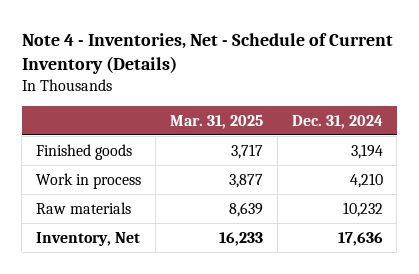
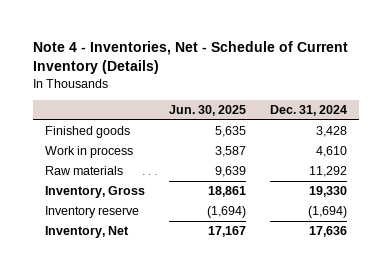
- | Mar. 31, 2025 | Dec. 31, 2024
+ | Jun. 30, 2025 | Dec. 31, 2024
- Finished goods | 3,717 | 3,194
- Work in process | 3,877 | 4,210
- Raw materials | 8,639 | 10,232
+ Finished goods | 5,635 | 3,428
+ Work in process | 3,587 | 4,610
+ Raw materials | 9,639 | 11,292
+ Inventory, Gross | 18,861 | 19,330
+ Inventory reserve | (1,694) | (1,694)

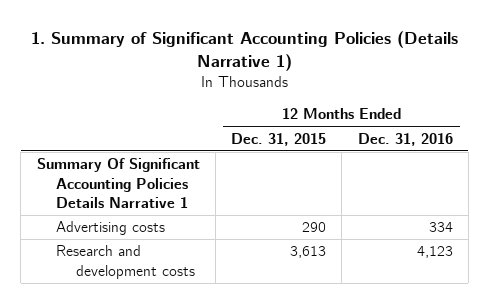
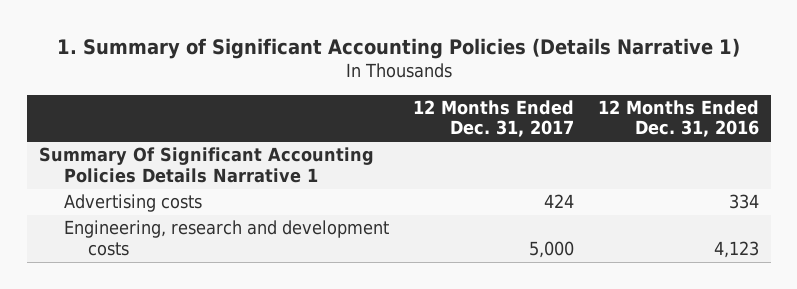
- | 12 Months Ended Dec. 31, 2015 | 12 Months Ended Dec. 31, 2016
+ | 12 Months Ended Dec. 31, 2017 | 12 Months Ended Dec. 31, 2016
- Research and development costs | 3,613 | 4,123
+ Engineering, research and development costs | 5,000 | 4,123

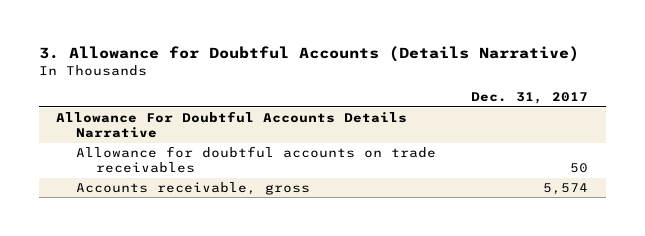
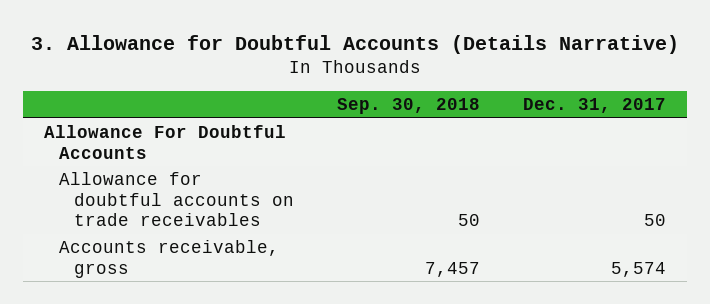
- | Dec. 31, 2017
+ | Sep. 30, 2018 | Dec. 31, 2017
- Allowance For Doubtful Accounts Details Narrative
+ Allowance For Doubtful Accounts

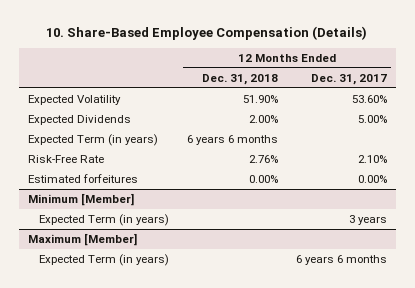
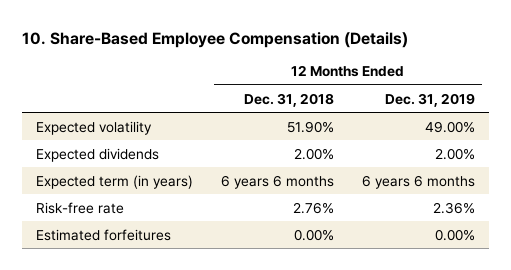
- | 12 Months Ended Dec. 31, 2018 | 12 Months Ended Dec. 31, 2017
+ | 12 Months Ended Dec. 31, 2018 | 12 Months Ended Dec. 31, 2019
- Expected Volatility | 51.90% | 53.60%
- Expected Dividends | 2.00% | 5.00%
- Expected Term (in years) | 6 years 6 months |
- Risk-Free Rate | 2.76% | 2.10%
+ Expected volatility | 51.90% | 49.00%
+ Expected dividends | 2.00% | 2.00%
+ Expected term (in years) | 6 years 6 months | 6 years 6 months
+ Risk-free rate | 2.76% | 2.36%
- Minimum [Member]
- Expected Term (in years) | | 3 years
- Maximum [Member]
- Expected Term (in years) | | 6 years 6 months

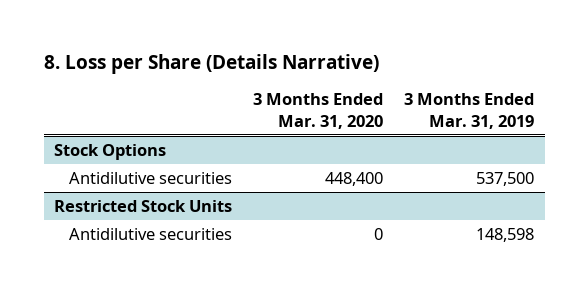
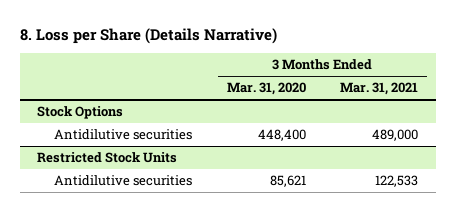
- | 3 Months Ended Mar. 31, 2020 | 3 Months Ended Mar. 31, 2019
+ | 3 Months Ended Mar. 31, 2020 | 3 Months Ended Mar. 31, 2021
@ Restricted Stock Units
- Antidilutive securities | 0 | 148,598
+ Antidilutive securities | 85,621 | 122,533

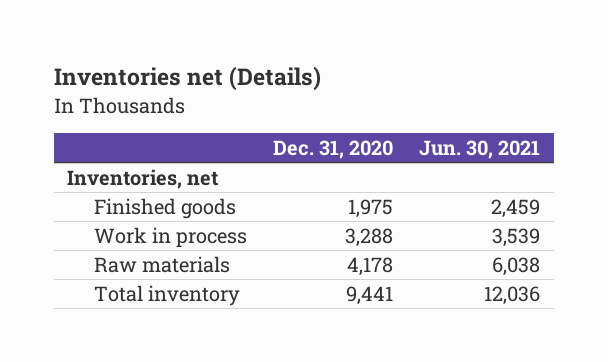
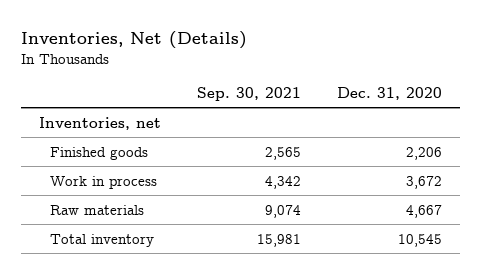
- Inventories net (Details)
+ Inventories, Net (Details)
- | Dec. 31, 2020 | Jun. 30, 2021
+ | Sep. 30, 2021 | Dec. 31, 2020
- Finished goods | 1,975 | 2,459
- Work in process | 3,288 | 3,539
- Raw materials | 4,178 | 6,038
- Total inventory | 9,441 | 12,036
+ Finished goods | 2,565 | 2,206
+ Work in process | 4,342 | 3,672
+ Raw materials | 9,074 | 4,667
+ Total inventory | 15,981 | 10,545

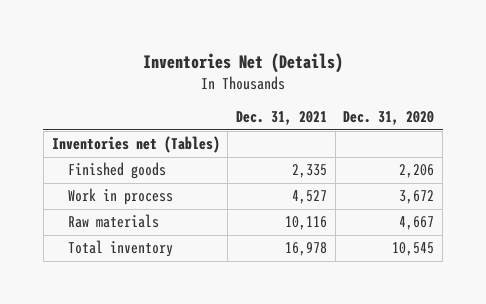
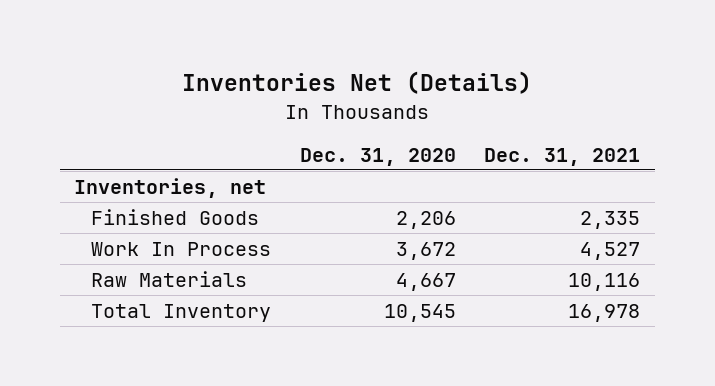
- | Dec. 31, 2021 | Dec. 31, 2020
+ | Dec. 31, 2020 | Dec. 31, 2021
- Inventories net (Tables)
- Finished goods | 2,335 | 2,206
- Work in process | 4,527 | 3,672
- Raw materials | 10,116 | 4,667
- Total inventory | 16,978 | 10,545
+ Inventories, net
+ Finished Goods | 2,206 | 2,335
+ Work In Process | 3,672 | 4,527
+ Raw Materials | 4,667 | 10,116
+ Total Inventory | 10,545 | 16,978

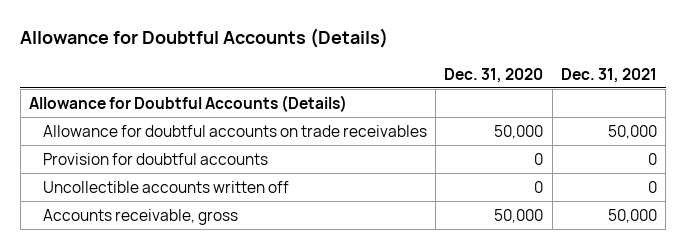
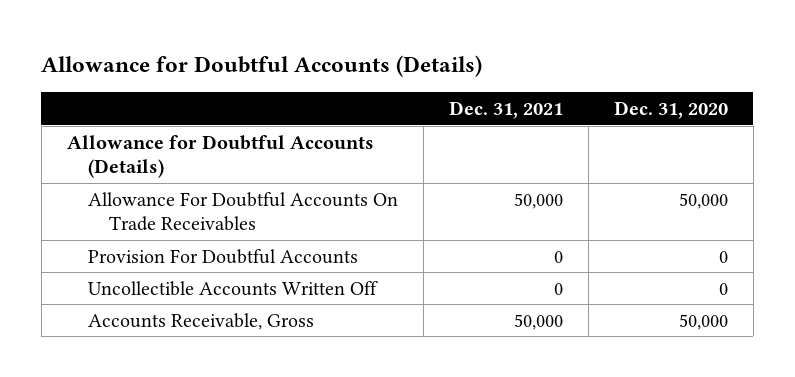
- | Dec. 31, 2020 | Dec. 31, 2021
+ | Dec. 31, 2021 | Dec. 31, 2020
- Allowance for doubtful accounts on trade receivables | 50,000 | 50,000
- Provision for doubtful accounts | 0 | 0
- Uncollectible accounts written off | 0 | 0
- Accounts receivable, gross | 50,000 | 50,000
+ Allowance For Doubtful Accounts On Trade Receivables | 50,000 | 50,000
+ Provision For Doubtful Accounts | 0 | 0
+ Uncollectible Accounts Written Off | 0 | 0
+ Accounts Receivable, Gross | 50,000 | 50,000

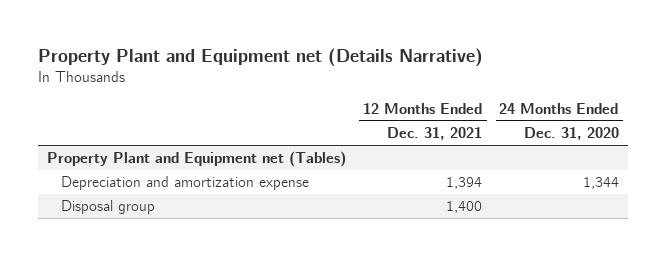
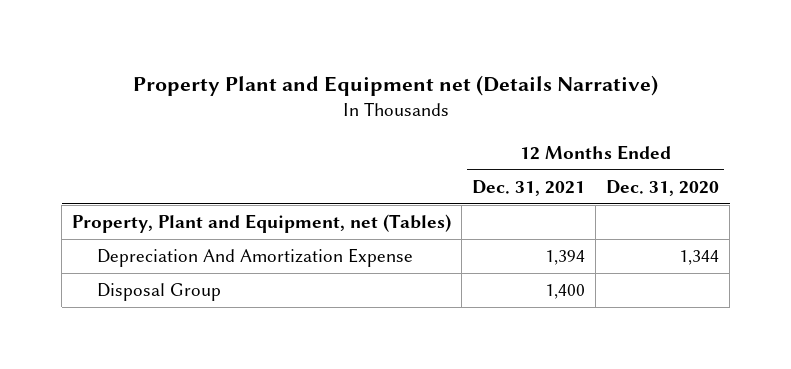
- | 12 Months Ended Dec. 31, 2021 | 24 Months Ended Dec. 31, 2020
+ | 12 Months Ended Dec. 31, 2021 | 12 Months Ended Dec. 31, 2020
- Property Plant and Equipment net (Tables)
- Depreciation and amortization expense | 1,394 | 1,344
- Disposal group | 1,400 |
+ Property, Plant and Equipment, net (Tables)
+ Depreciation And Amortization Expense | 1,394 | 1,344
+ Disposal Group | 1,400 |

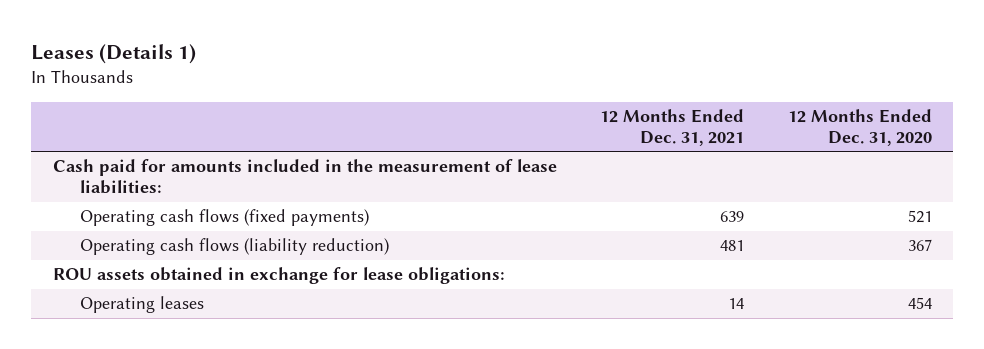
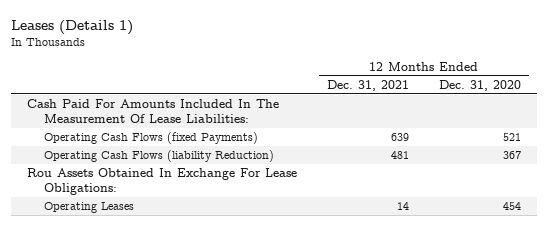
- Cash paid for amounts included in the measurement of lease liabilities:
- Operating cash flows (fixed payments) | 639 | 521
- Operating cash flows (liability reduction) | 481 | 367
- ROU assets obtained in exchange for lease obligations:
- Operating leases | 14 | 454
+ Cash Paid For Amounts Included In The Measurement Of Lease Liabilities:
+ Operating Cash Flows (fixed Payments) | 639 | 521
+ Operating Cash Flows (liability Reduction) | 481 | 367
+ Rou Assets Obtained In Exchange For Lease Obligations:
+ Operating Leases | 14 | 454

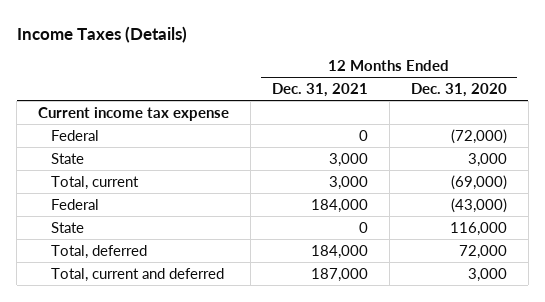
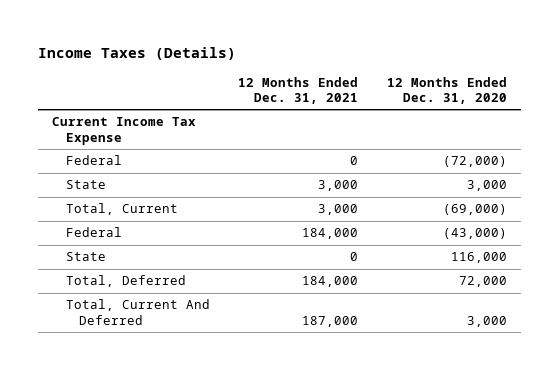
- Current income tax expense
+ Current Income Tax Expense
- Total, current | 3,000 | (69,000)
+ Total, Current | 3,000 | (69,000)
- Total, deferred | 184,000 | 72,000
- Total, current and deferred | 187,000 | 3,000
+ Total, Deferred | 184,000 | 72,000
+ Total, Current And Deferred | 187,000 | 3,000

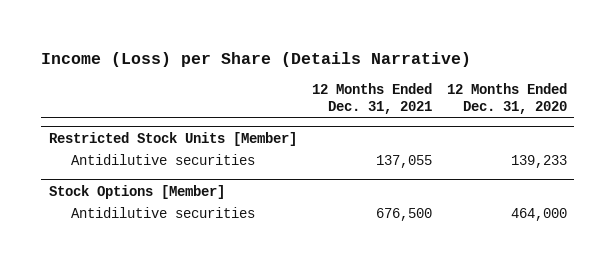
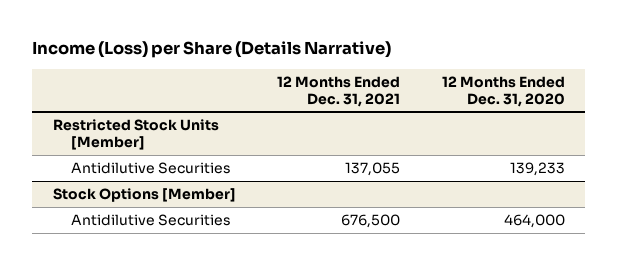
@ Restricted Stock Units [Member]
- Antidilutive securities | 137,055 | 139,233
+ Antidilutive Securities | 137,055 | 139,233
@ Stock Options [Member]
- Antidilutive securities | 676,500 | 464,000
+ Antidilutive Securities | 676,500 | 464,000

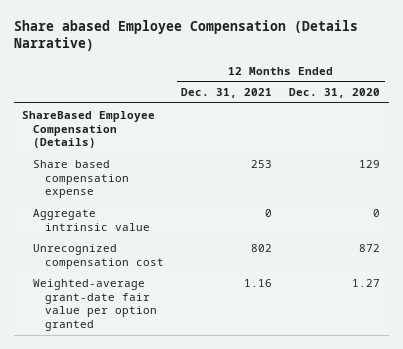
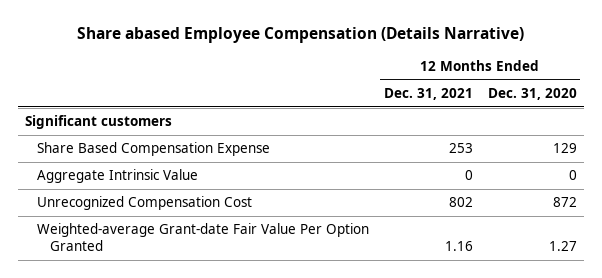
- ShareBased Employee Compensation (Details)
- Share based compensation expense | 253 | 129
- Aggregate intrinsic value | 0 | 0
- Unrecognized compensation cost | 802 | 872
- Weighted-average grant-date fair value per option granted | 1.16 | 1.27
+ Significant customers
+ Share Based Compensation Expense | 253 | 129
+ Aggregate Intrinsic Value | 0 | 0
+ Unrecognized Compensation Cost | 802 | 872
+ Weighted-average Grant-date Fair Value Per Option Granted | 1.16 | 1.27

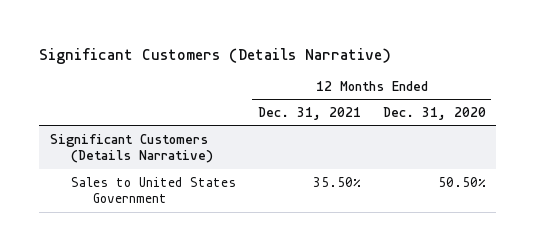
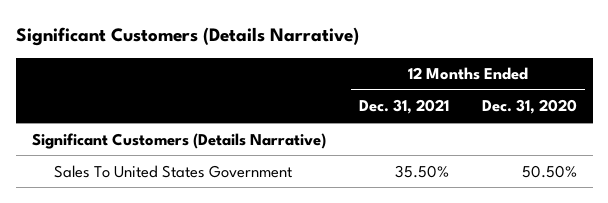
- Sales to United States Government | 35.50% | 50.50%
+ Sales To United States Government | 35.50% | 50.50%

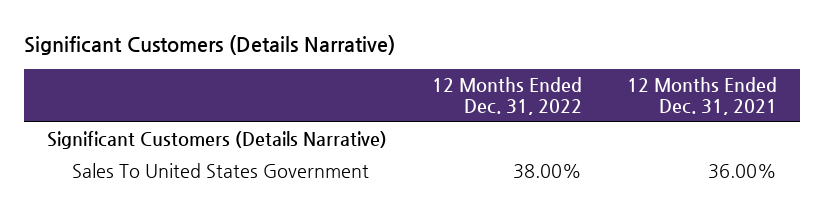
- | 12 Months Ended Dec. 31, 2021 | 12 Months Ended Dec. 31, 2020
+ | 12 Months Ended Dec. 31, 2022 | 12 Months Ended Dec. 31, 2021
- Sales To United States Government | 35.50% | 50.50%
+ Sales To United States Government | 38.00% | 36.00%

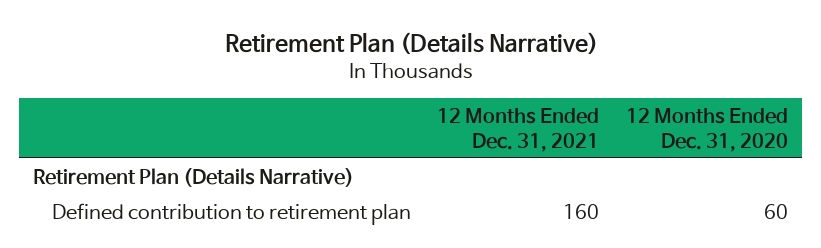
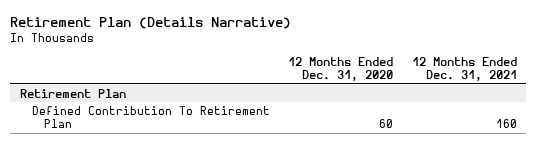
- | 12 Months Ended Dec. 31, 2021 | 12 Months Ended Dec. 31, 2020
+ | 12 Months Ended Dec. 31, 2020 | 12 Months Ended Dec. 31, 2021
- Retirement Plan (Details Narrative)
- Defined contribution to retirement plan | 160 | 60
+ Retirement Plan
+ Defined Contribution To Retirement Plan | 60 | 160

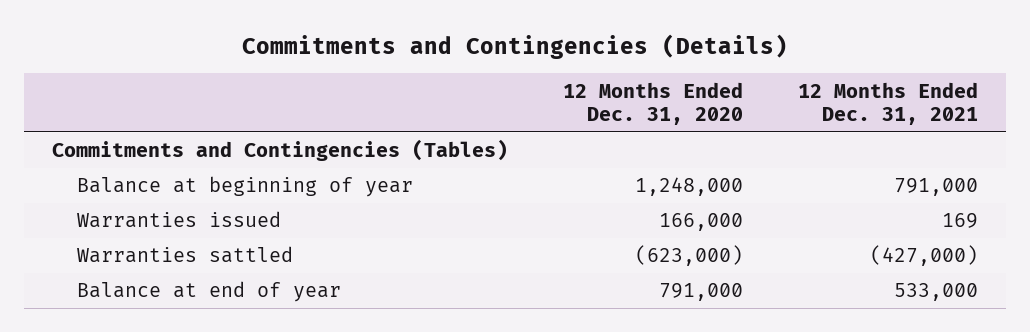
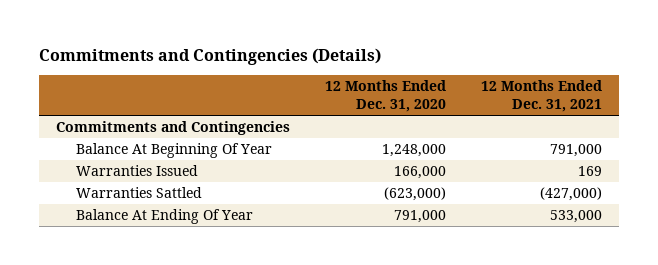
- Commitments and Contingencies (Tables)
- Balance at beginning of year | 1,248,000 | 791,000
- Warranties issued | 166,000 | 169
- Warranties sattled | (623,000) | (427,000)
- Balance at end of year | 791,000 | 533,000
+ Commitments and Contingencies
+ Balance At Beginning Of Year | 1,248,000 | 791,000
+ Warranties Issued | 166,000 | 169
+ Warranties Sattled | (623,000) | (427,000)
+ Balance At Ending Of Year | 791,000 | 533,000

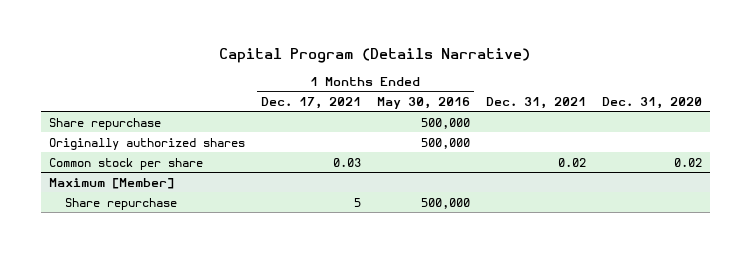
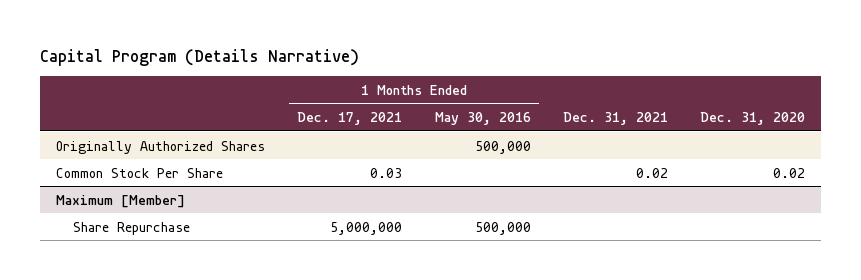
- Share repurchase | | 500,000 | |
- Originally authorized shares | | 500,000 | |
- Common stock per share | 0.03 | | 0.02 | 0.02
+ Originally Authorized Shares | | 500,000 | |
+ Common Stock Per Share | 0.03 | | 0.02 | 0.02
@ Maximum [Member]
- Share repurchase | 5 | 500,000 | |
+ Share Repurchase | 5,000,000 | 500,000 | |

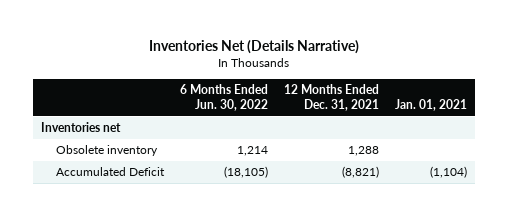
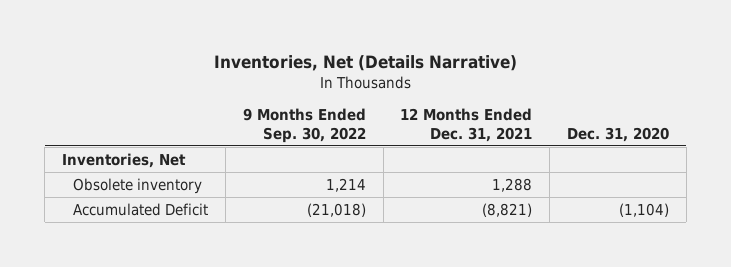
- Inventories Net (Details Narrative)
+ Inventories, Net (Details Narrative)
- | 6 Months Ended Jun. 30, 2022 | 12 Months Ended Dec. 31, 2021 | Jan. 01, 2021
+ | 9 Months Ended Sep. 30, 2022 | 12 Months Ended Dec. 31, 2021 | Dec. 31, 2020
- Inventories net
+ Inventories, Net

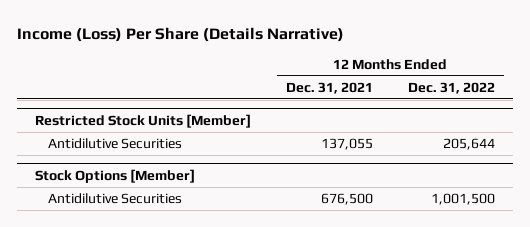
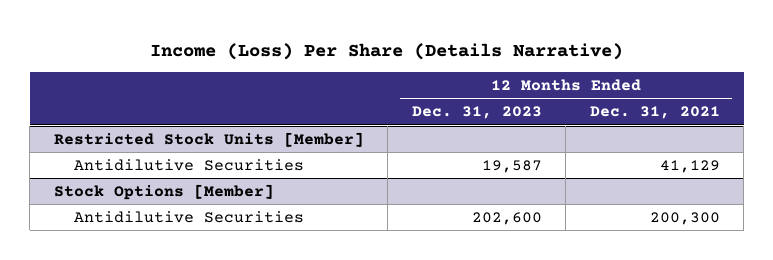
- | 12 Months Ended Dec. 31, 2021 | 12 Months Ended Dec. 31, 2022
+ | 12 Months Ended Dec. 31, 2023 | 12 Months Ended Dec. 31, 2021
@ Restricted Stock Units [Member]
- Antidilutive Securities | 137,055 | 205,644
+ Antidilutive Securities | 19,587 | 41,129
@ Stock Options [Member]
- Antidilutive Securities | 676,500 | 1,001,500
+ Antidilutive Securities | 202,600 | 200,300

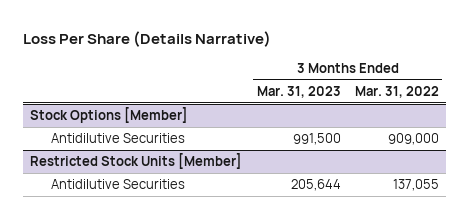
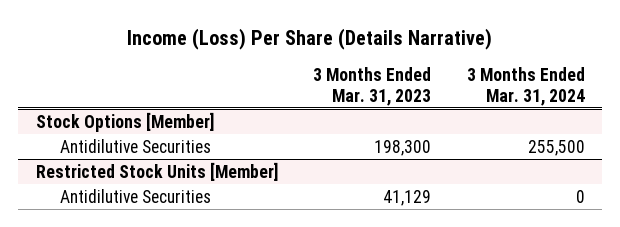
- Loss Per Share (Details Narrative)
+ Income (Loss) Per Share (Details Narrative)
- | 3 Months Ended Mar. 31, 2023 | 3 Months Ended Mar. 31, 2022
+ | 3 Months Ended Mar. 31, 2023 | 3 Months Ended Mar. 31, 2024
@ Stock Options [Member]
- Antidilutive Securities | 991,500 | 909,000
+ Antidilutive Securities | 198,300 | 255,500
@ Restricted Stock Units [Member]
- Antidilutive Securities | 205,644 | 137,055
+ Antidilutive Securities | 41,129 | 0

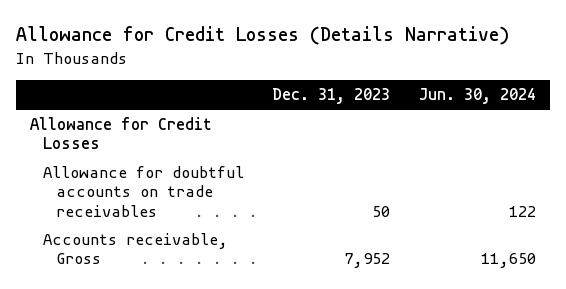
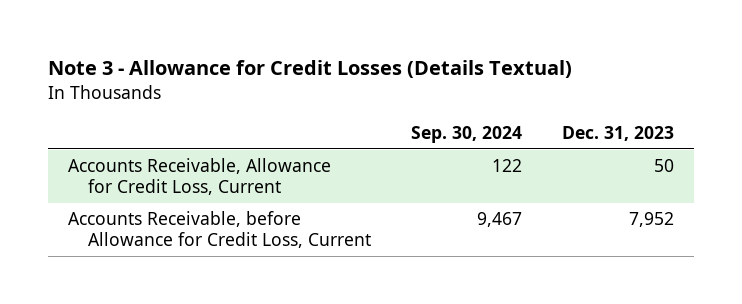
- Allowance for Credit Losses (Details Narrative)
+ Note 3 - Allowance for Credit Losses (Details Textual)
- | Dec. 31, 2023 | Jun. 30, 2024
+ | Sep. 30, 2024 | Dec. 31, 2023
- Allowance for Credit Losses
- Allowance for doubtful accounts on trade receivables | 50 | 122
- Accounts receivable, Gross | 7,952 | 11,650
+ Accounts Receivable, Allowance for Credit Loss, Current | 122 | 50
+ Accounts Receivable, before Allowance for Credit Loss, Current | 9,467 | 7,952

